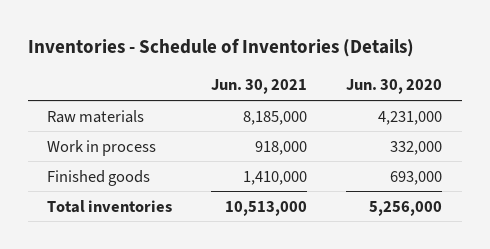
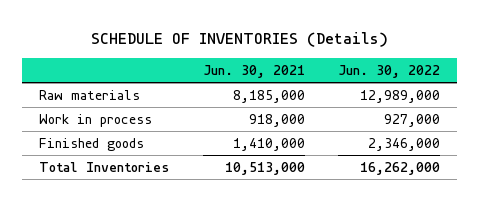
- Inventories - Schedule of Inventories (Details)
+ SCHEDULE OF INVENTORIES (Details)
- | Jun. 30, 2021 | Jun. 30, 2020
+ | Jun. 30, 2021 | Jun. 30, 2022
- Total inventories | 10,513,000 | 5,256,000
+ Total Inventories | 10,513,000 | 16,262,000

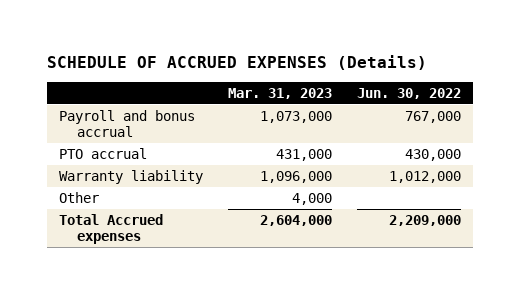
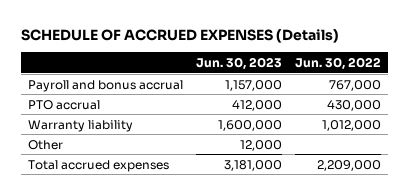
- | Mar. 31, 2023 | Jun. 30, 2022
+ | Jun. 30, 2023 | Jun. 30, 2022
- Total Accrued expenses | 2,604,000 | 2,209,000
+ Total accrued expenses | 3,181,000 | 2,209,000

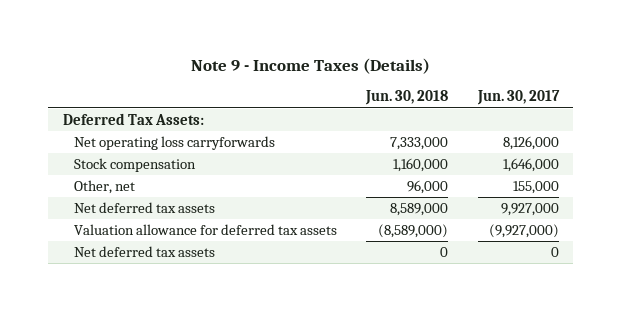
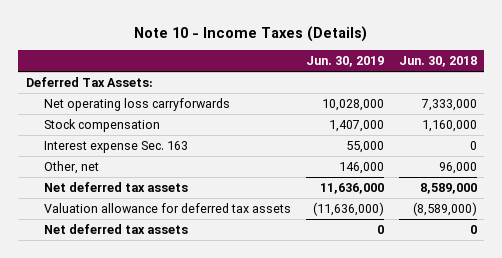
- Note 9 - Income Taxes (Details)
+ Note 10 - Income Taxes (Details)
- | Jun. 30, 2018 | Jun. 30, 2017
+ | Jun. 30, 2019 | Jun. 30, 2018
+ Interest expense Sec. 163 | 55,000 | 0

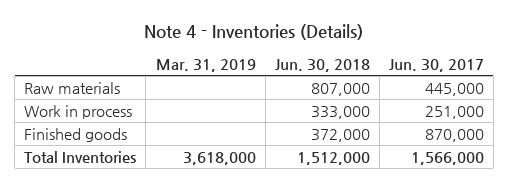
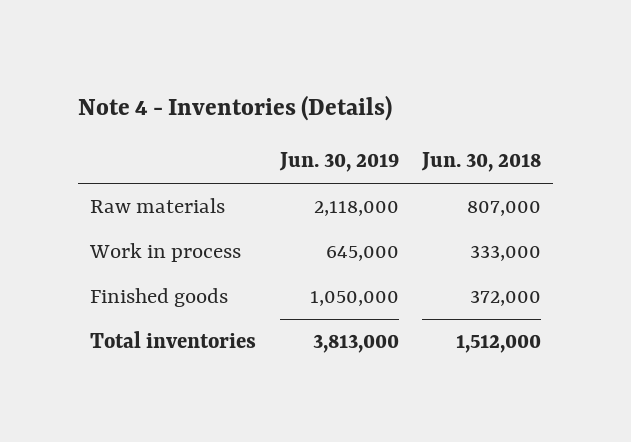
- | Mar. 31, 2019 | Jun. 30, 2018 | Jun. 30, 2017
+ | Jun. 30, 2019 | Jun. 30, 2018
- Total Inventories | 3,618,000 | 1,512,000 | 1,566,000
+ Total inventories | 3,813,000 | 1,512,000

